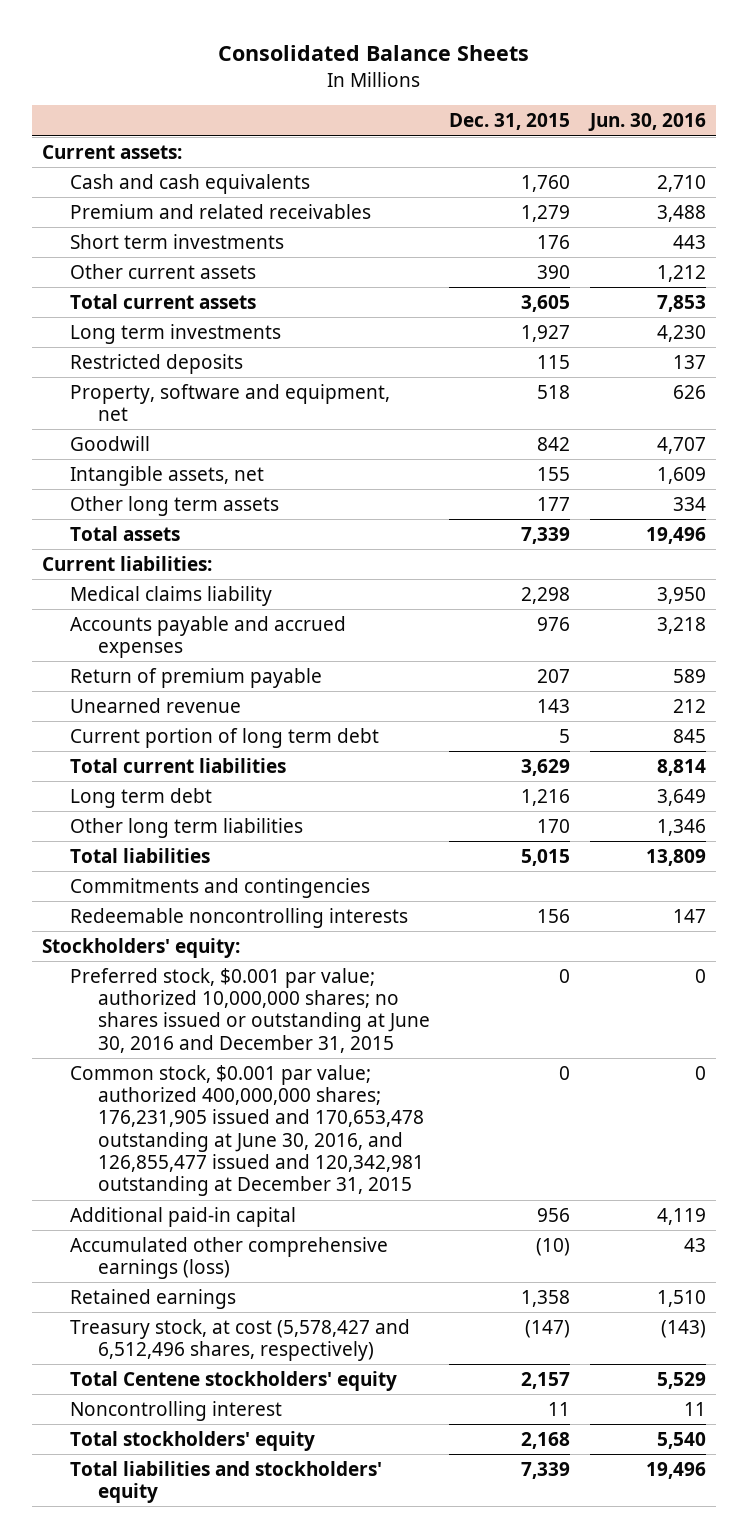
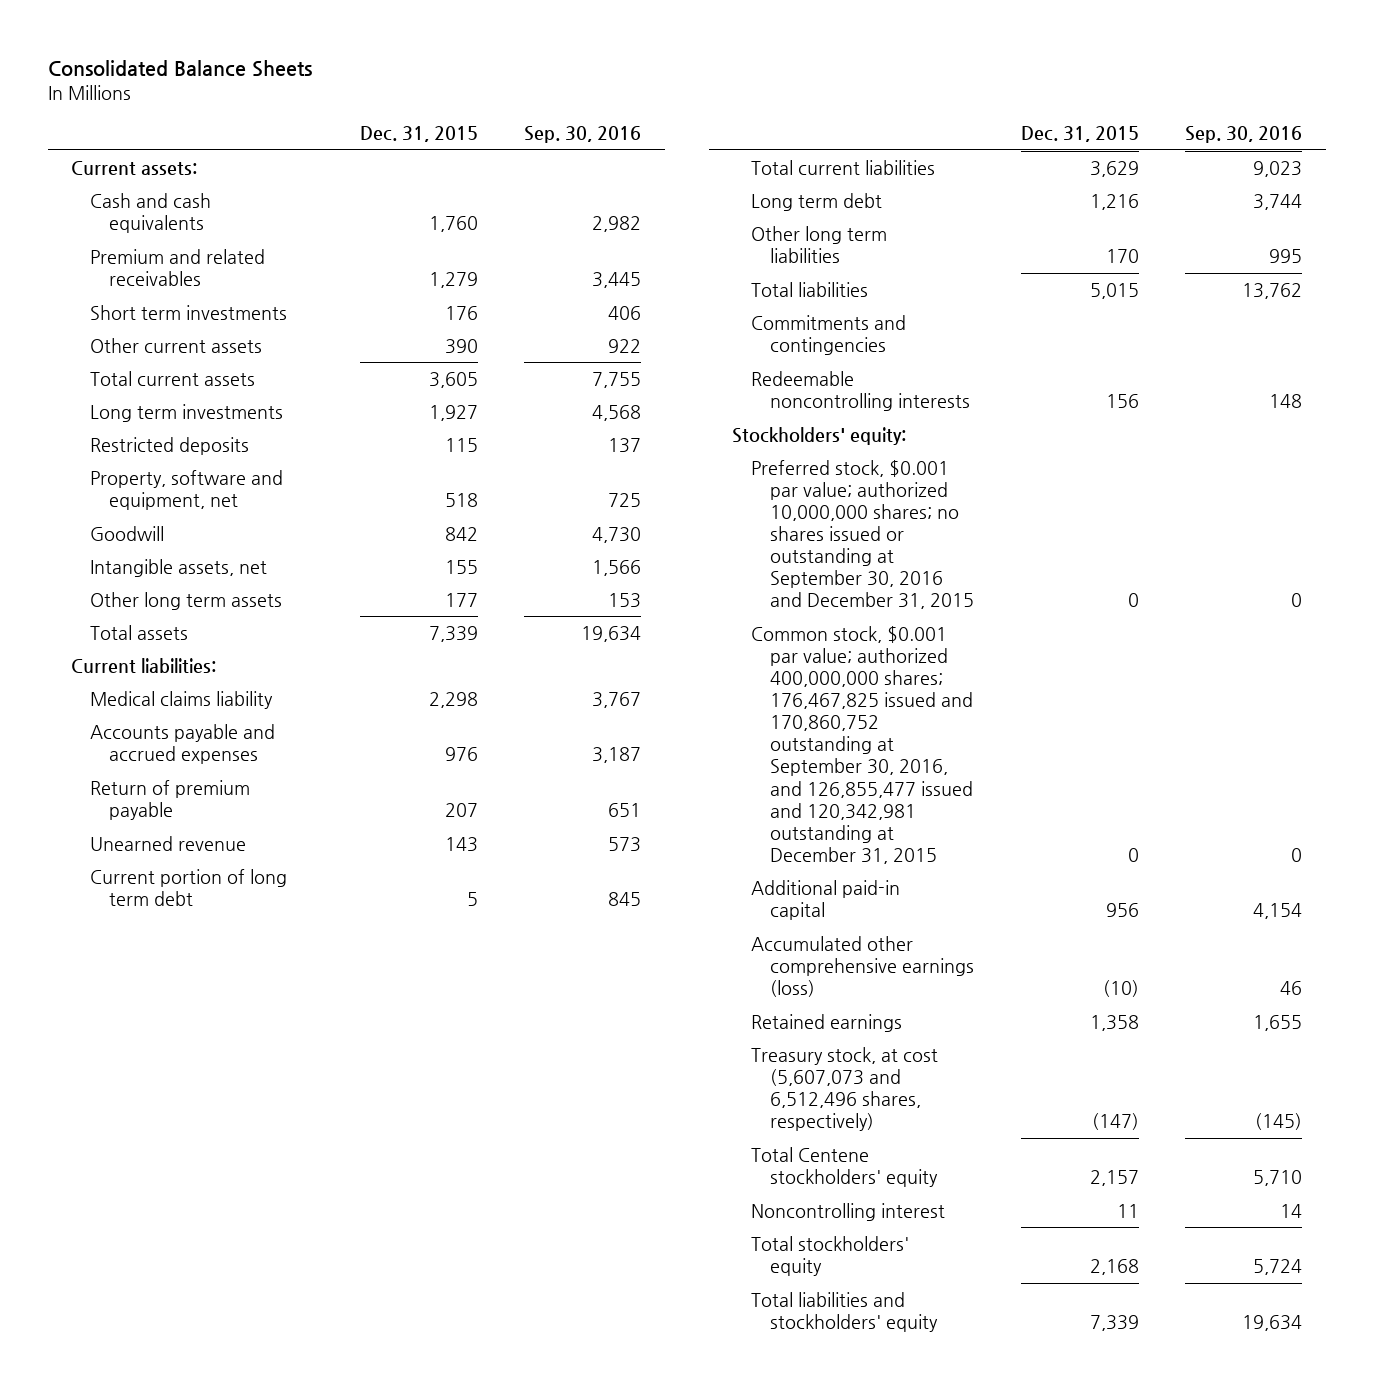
- | Dec. 31, 2015 | Jun. 30, 2016
+ | Dec. 31, 2015 | Sep. 30, 2016
- Preferred stock, $0.001 par value; authorized 10,000,000 shares; no shares issued or outstanding at June 30, 2016 and December 31, 2015 | 0 | 0
- Common stock, $0.001 par value; authorized 400,000,000 shares; 176,231,905 issued and 170,653,478 outstanding at June 30, 2016, and 126,855,477 issued and 120,342,981 outstanding at December 31, 2015 | 0 | 0
+ Preferred stock, $0.001 par value; authorized 10,000,000 shares; no shares issued or outstanding at September 30, 2016 and December 31, 2015 | 0 | 0
+ Common stock, $0.001 par value; authorized 400,000,000 shares; 176,467,825 issued and 170,860,752 outstanding at September 30, 2016, and 126,855,477 issued and 120,342,981 outstanding at December 31, 2015 | 0 | 0
- Treasury stock, at cost (5,578,427 and 6,512,496 shares, respectively) | (147) | (143)
+ Treasury stock, at cost (5,607,073 and 6,512,496 shares, respectively) | (147) | (145)

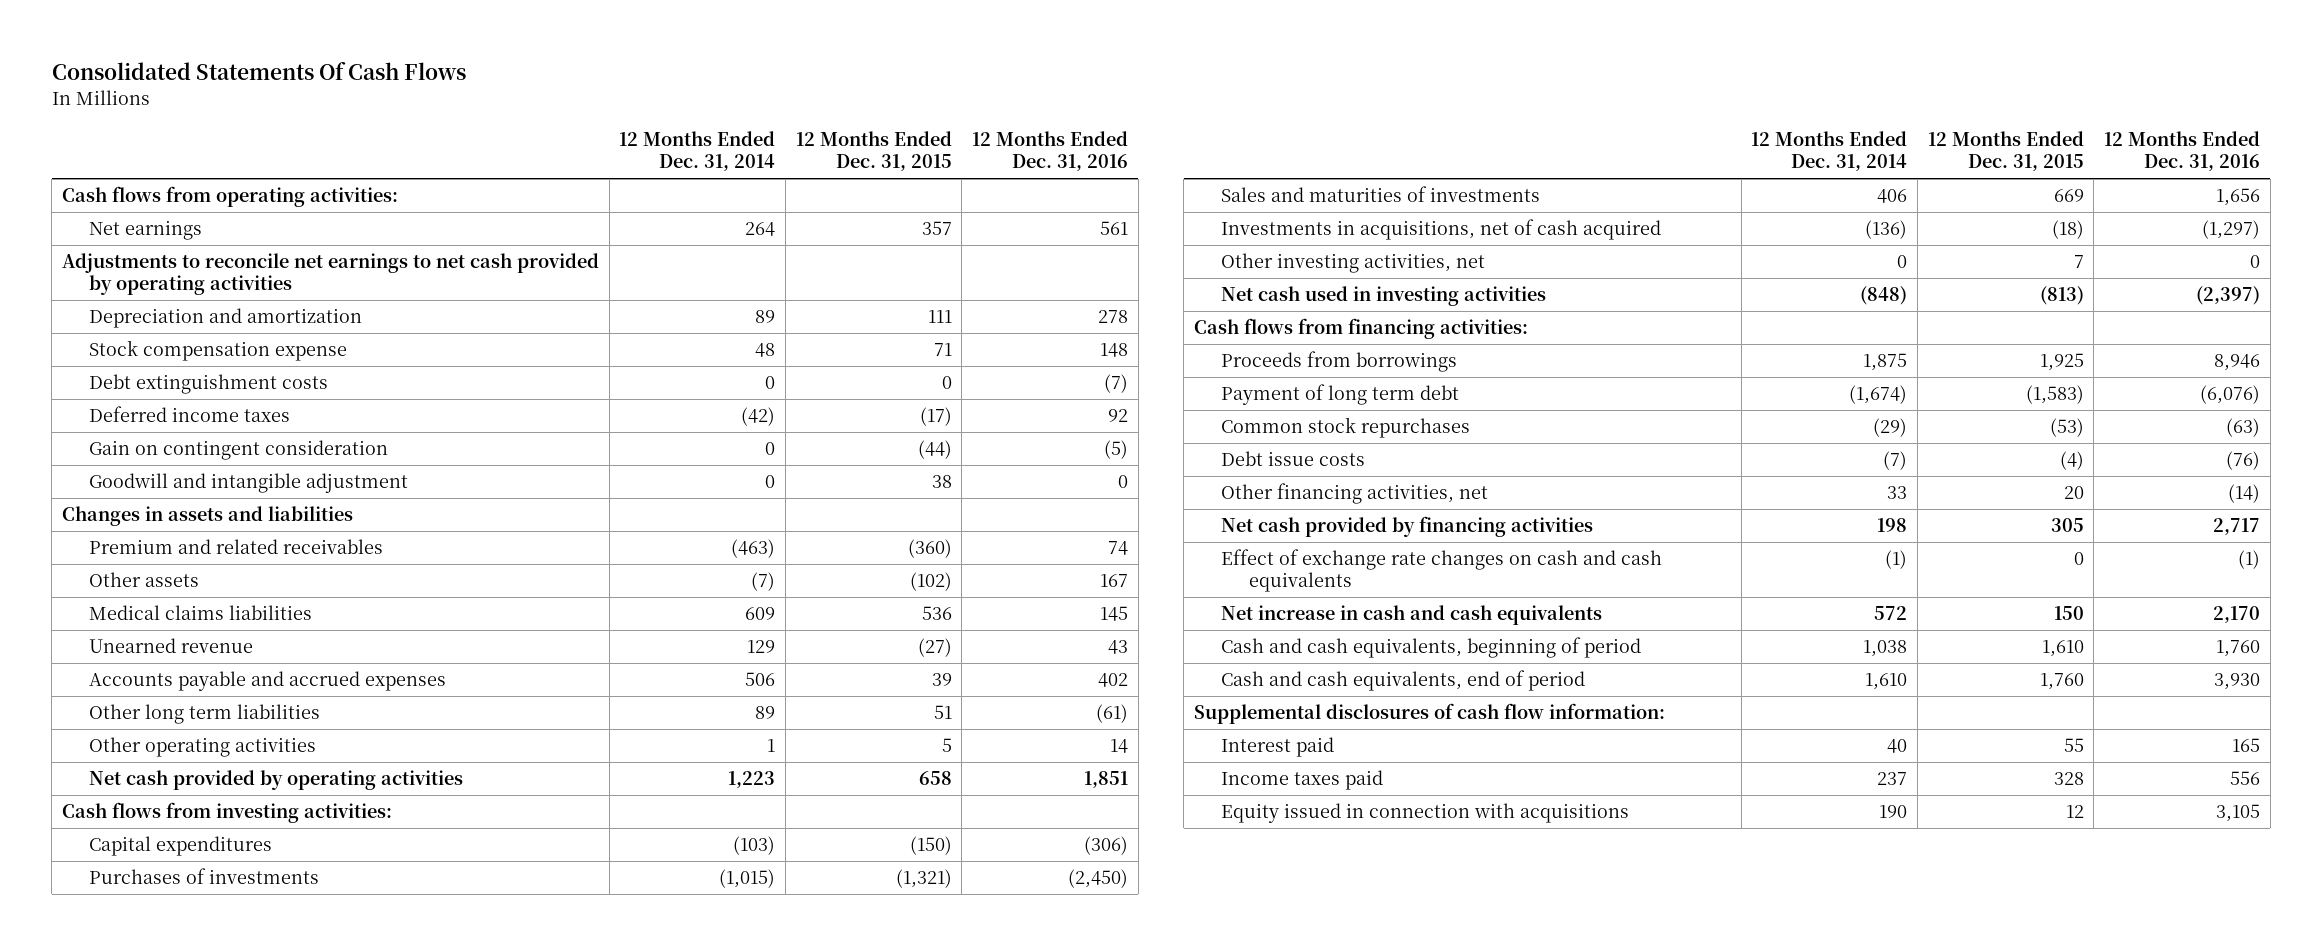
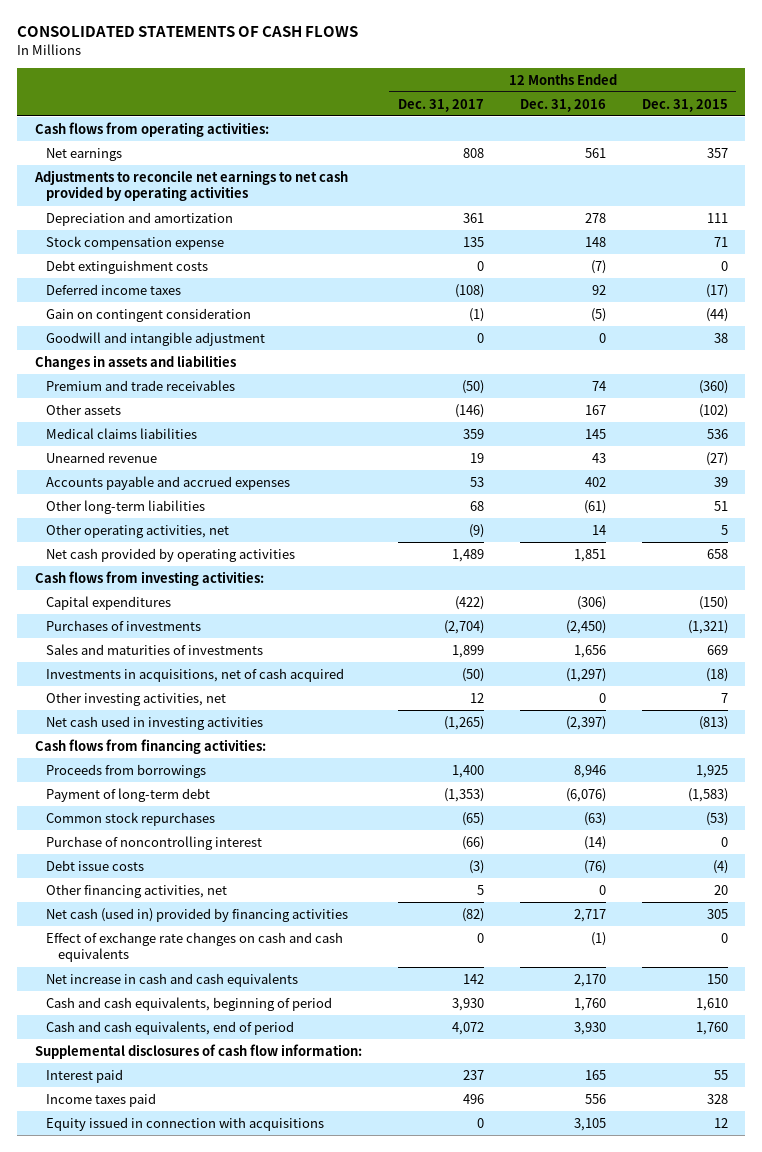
- Consolidated Statements Of Cash Flows
+ CONSOLIDATED STATEMENTS OF CASH FLOWS
- | 12 Months Ended Dec. 31, 2014 | 12 Months Ended Dec. 31, 2015 | 12 Months Ended Dec. 31, 2016
+ | 12 Months Ended Dec. 31, 2017 | 12 Months Ended Dec. 31, 2016 | 12 Months Ended Dec. 31, 2015
- Premium and related receivables | (463) | (360) | 74
+ Premium and trade receivables | (50) | 74 | (360)
- Other long term liabilities | 89 | 51 | (61)
- Other operating activities | 1 | 5 | 14
+ Other long-term liabilities | 68 | (61) | 51
+ Other operating activities, net | (9) | 14 | 5
- Payment of long term debt | (1,674) | (1,583) | (6,076)
+ Payment of long-term debt | (1,353) | (6,076) | (1,583)
+ Purchase of noncontrolling interest | (66) | (14) | 0
- Other financing activities, net | 33 | 20 | (14)
- Net cash provided by financing activities | 198 | 305 | 2,717
+ Other financing activities, net | 5 | 0 | 20
+ Net cash (used in) provided by financing activities | (82) | 2,717 | 305

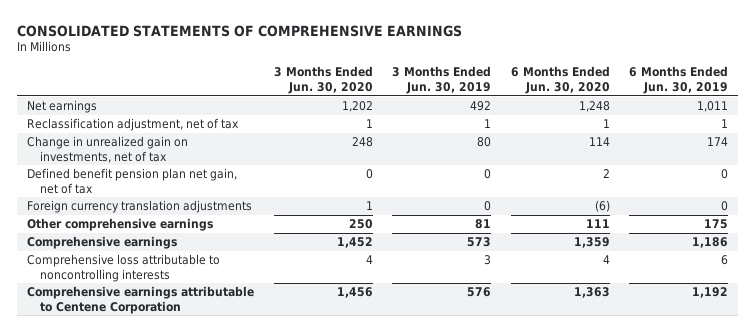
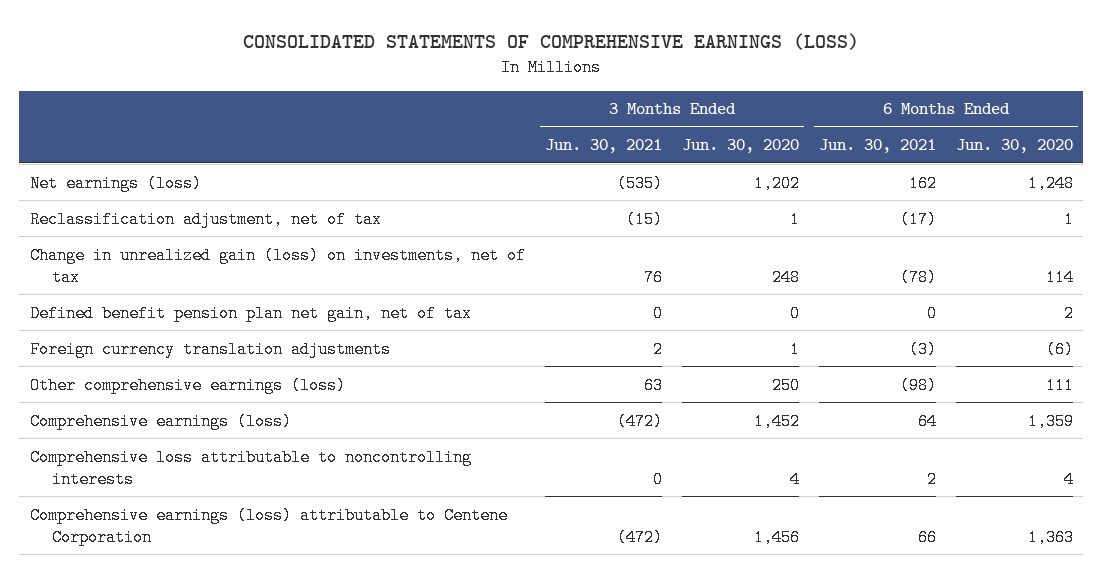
- CONSOLIDATED STATEMENTS OF COMPREHENSIVE EARNINGS
+ CONSOLIDATED STATEMENTS OF COMPREHENSIVE EARNINGS (LOSS)
- | 3 Months Ended Jun. 30, 2020 | 3 Months Ended Jun. 30, 2019 | 6 Months Ended Jun. 30, 2020 | 6 Months Ended Jun. 30, 2019
+ | 3 Months Ended Jun. 30, 2021 | 3 Months Ended Jun. 30, 2020 | 6 Months Ended Jun. 30, 2021 | 6 Months Ended Jun. 30, 2020
- Net earnings | 1,202 | 492 | 1,248 | 1,011
+ Net earnings (loss) | (535) | 1,202 | 162 | 1,248
- Change in unrealized gain on investments, net of tax | 248 | 80 | 114 | 174
+ Change in unrealized gain (loss) on investments, net of tax | 76 | 248 | (78) | 114
- Other comprehensive earnings | 250 | 81 | 111 | 175
- Comprehensive earnings | 1,452 | 573 | 1,359 | 1,186
+ Other comprehensive earnings (loss) | 63 | 250 | (98) | 111
+ Comprehensive earnings (loss) | (472) | 1,452 | 64 | 1,359
- Comprehensive earnings attributable to Centene Corporation | 1,456 | 576 | 1,363 | 1,192
+ Comprehensive earnings (loss) attributable to Centene Corporation | (472) | 1,456 | 66 | 1,363

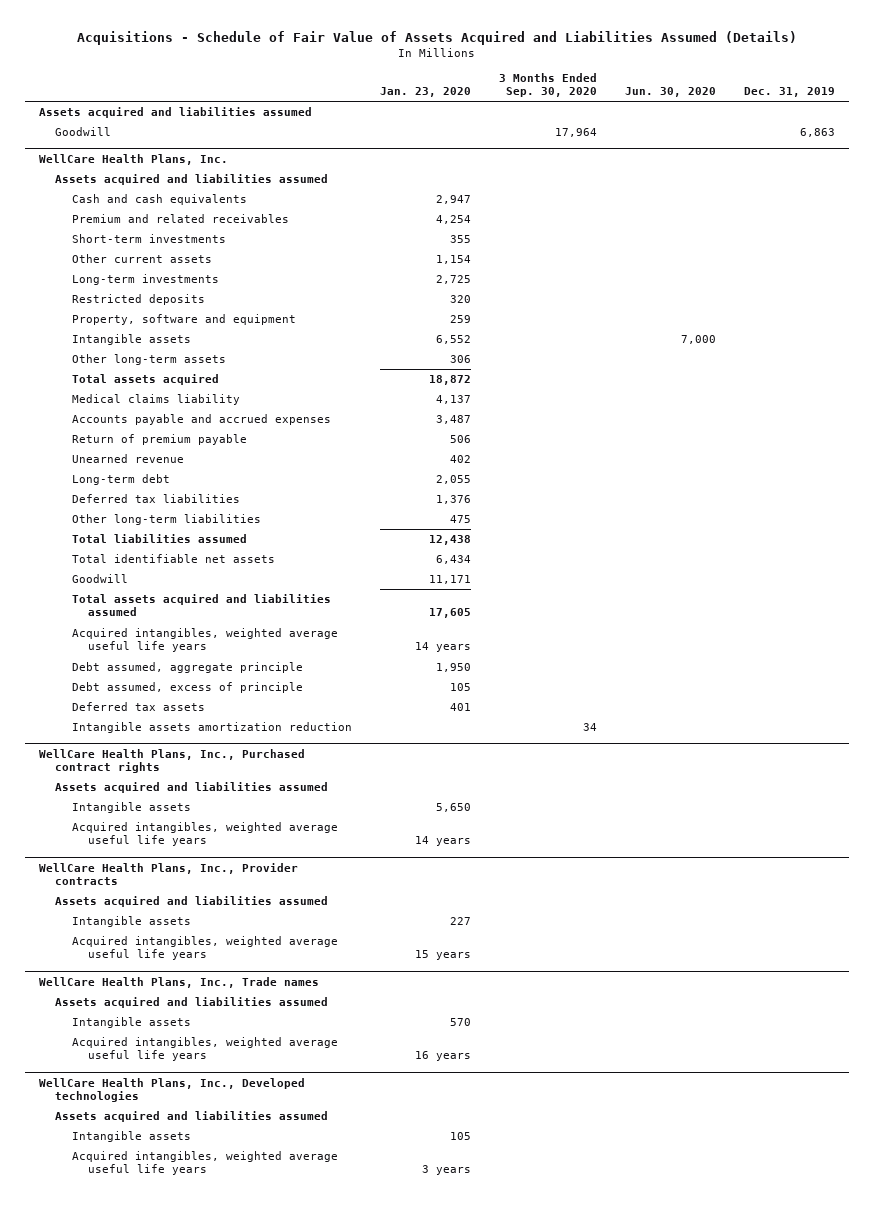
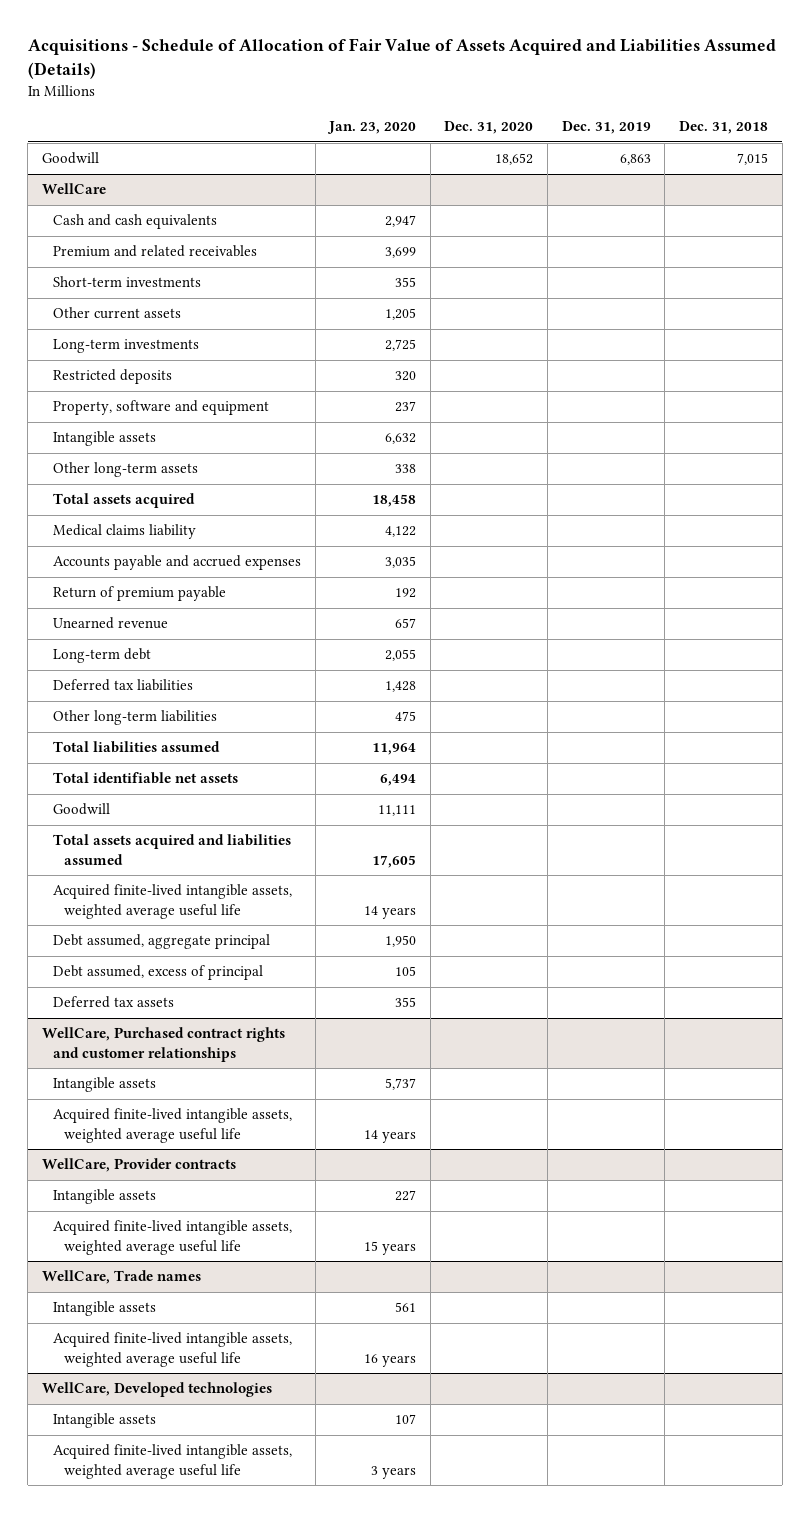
- Acquisitions - Schedule of Fair Value of Assets Acquired and Liabilities Assumed (Details)
+ Acquisitions - Schedule of Allocation of Fair Value of Assets Acquired and Liabilities Assumed (Details)
- | Jan. 23, 2020 | 3 Months Ended Sep. 30, 2020 | Jun. 30, 2020 | Dec. 31, 2019
+ | Jan. 23, 2020 | Dec. 31, 2020 | Dec. 31, 2019 | Dec. 31, 2018
- Assets acquired and liabilities assumed
- WellCare Health Plans, Inc.
- Assets acquired and liabilities assumed
+ WellCare
- Premium and related receivables | 4,254 | | |
+ Premium and related receivables | 3,699 | | |
- Other current assets | 1,154 | | |
+ Other current assets | 1,205 | | |
- Property, software and equipment | 259 | | |
- Intangible assets | 6,552 | | 7,000 |
- Other long-term assets | 306 | | |
- Total assets acquired | 18,872 | | |
- Medical claims liability | 4,137 | | |
- Accounts payable and accrued expenses | 3,487 | | |
- Return of premium payable | 506 | | |
- Unearned revenue | 402 | | |
+ Property, software and equipment | 237 | | |
+ Intangible assets | 6,632 | | |
+ Other long-term assets | 338 | | |
+ Total assets acquired | 18,458 | | |
+ Medical claims liability | 4,122 | | |
+ Accounts payable and accrued expenses | 3,035 | | |
+ Return of premium payable | 192 | | |
+ Unearned revenue | 657 | | |
- Deferred tax liabilities | 1,376 | | |
+ Deferred tax liabilities | 1,428 | | |
- Total liabilities assumed | 12,438 | | |
- Total identifiable net assets | 6,434 | | |
- Goodwill | 11,171 | | |
+ Total liabilities assumed | 11,964 | | |
+ Total identifiable net assets | 6,494 | | |
+ Goodwill | 11,111 | | |
- Acquired intangibles, weighted average useful life years | 14 years | | |
- Debt assumed, aggregate principle | 1,950 | | |
- Debt assumed, excess of principle | 105 | | |
- Deferred tax assets | 401 | | |
- Intangible assets amortization reduction | | 34 | |
- WellCare Health Plans, Inc., Purchased contract rights
- Assets acquired and liabilities assumed
- Intangible assets | 5,650 | | |
- Acquired intangibles, weighted average useful life years | 14 years | | |
- WellCare Health Plans, Inc., Provider contracts
- Assets acquired and liabilities assumed
+ Acquired finite-lived intangible assets, weighted average useful life | 14 years | | |
+ Debt assumed, aggregate principal | 1,950 | | |
+ Debt assumed, excess of principal | 105 | | |
+ Deferred tax assets | 355 | | |
+ WellCare, Purchased contract rights and customer relationships
+ Intangible assets | 5,737 | | |
+ Acquired finite-lived intangible assets, weighted average useful life | 14 years | | |
+ WellCare, Provider contracts
- Acquired intangibles, weighted average useful life years | 15 years | | |
- WellCare Health Plans, Inc., Trade names
- Assets acquired and liabilities assumed
- Intangible assets | 570 | | |
- Acquired intangibles, weighted average useful life years | 16 years | | |
- WellCare Health Plans, Inc., Developed technologies
- Assets acquired and liabilities assumed
- Intangible assets | 105 | | |
- Acquired intangibles, weighted average useful life years | 3 years | | |
+ Acquired finite-lived intangible assets, weighted average useful life | 15 years | | |
+ WellCare, Trade names
+ Intangible assets | 561 | | |
+ Acquired finite-lived intangible assets, weighted average useful life | 16 years | | |
+ WellCare, Developed technologies
+ Intangible assets | 107 | | |
+ Acquired finite-lived intangible assets, weighted average useful life | 3 years | | |

